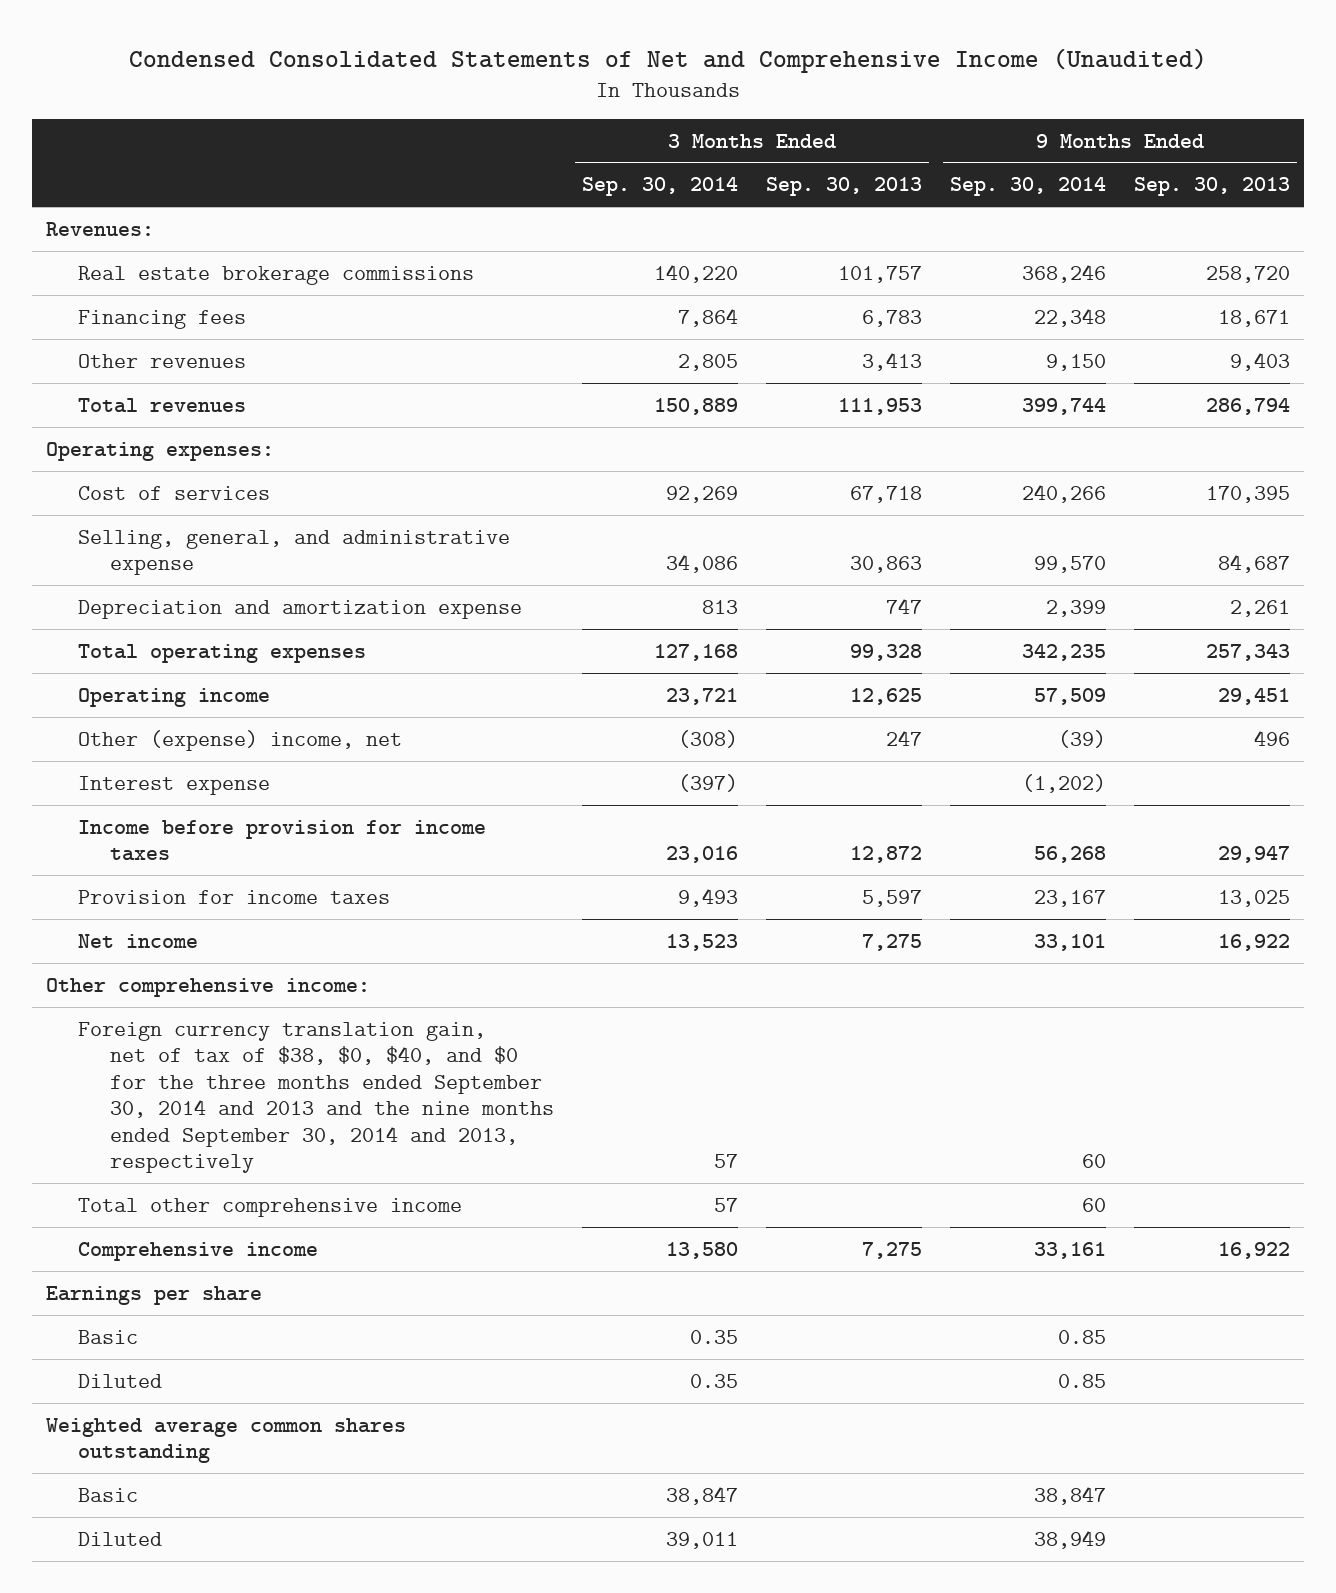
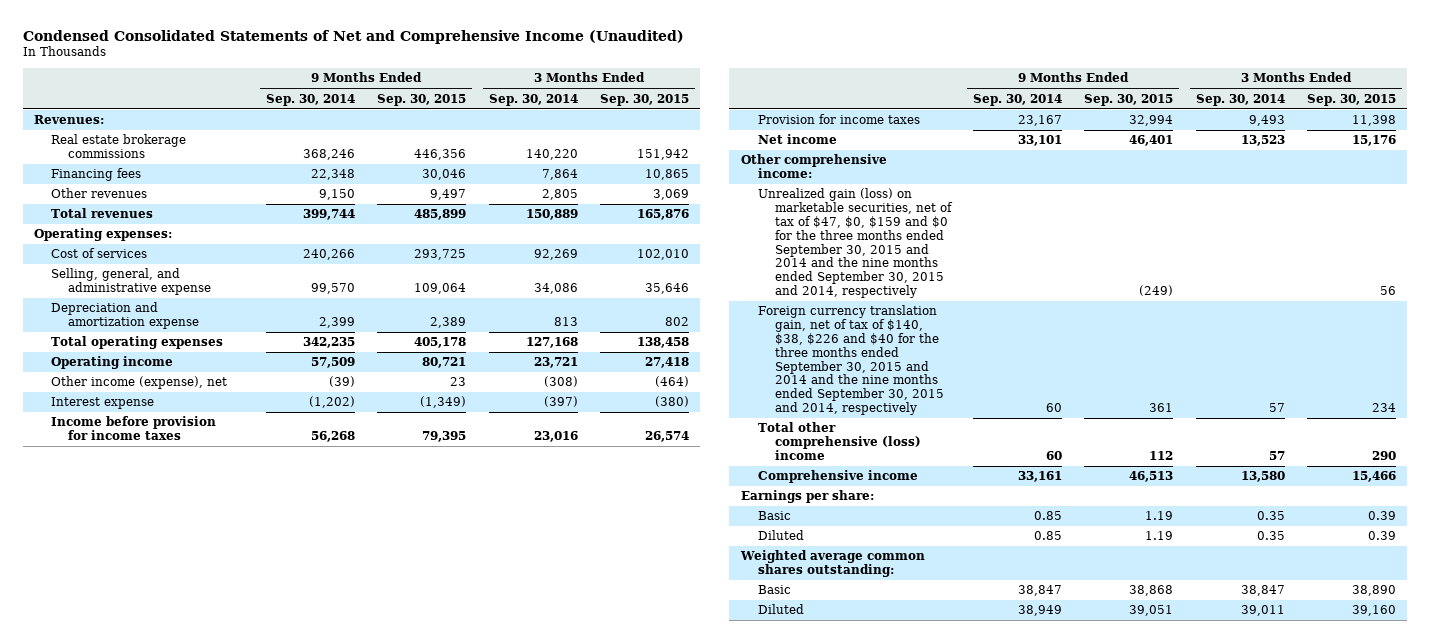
- | 3 Months Ended Sep. 30, 2014 | 3 Months Ended Sep. 30, 2013 | 9 Months Ended Sep. 30, 2014 | 9 Months Ended Sep. 30, 2013
+ | 9 Months Ended Sep. 30, 2014 | 9 Months Ended Sep. 30, 2015 | 3 Months Ended Sep. 30, 2014 | 3 Months Ended Sep. 30, 2015
- Other (expense) income, net | (308) | 247 | (39) | 496
+ Other income (expense), net | (39) | 23 | (308) | (464)
- Foreign currency translation gain, net of tax of $38, $0, $40, and $0 for the three months ended September 30, 2014 and 2013 and the nine months ended September 30, 2014 and 2013, respectively | 57 | | 60 |
- Total other comprehensive income | 57 | | 60 |
+ Unrealized gain (loss) on marketable securities, net of tax of $47, $0, $159 and $0 for the three months ended September 30, 2015 and 2014 and the nine months ended September 30, 2015 and 2014, respectively | | (249) | | 56
+ Foreign currency translation gain, net of tax of $140, $38, $226 and $40 for the three months ended September 30, 2015 and 2014 and the nine months ended September 30, 2015 and 2014, respectively | 60 | 361 | 57 | 234
+ Total other comprehensive (loss) income | 60 | 112 | 57 | 290
- Earnings per share
+ Earnings per share:
- Weighted average common shares outstanding
+ Weighted average common shares outstanding:

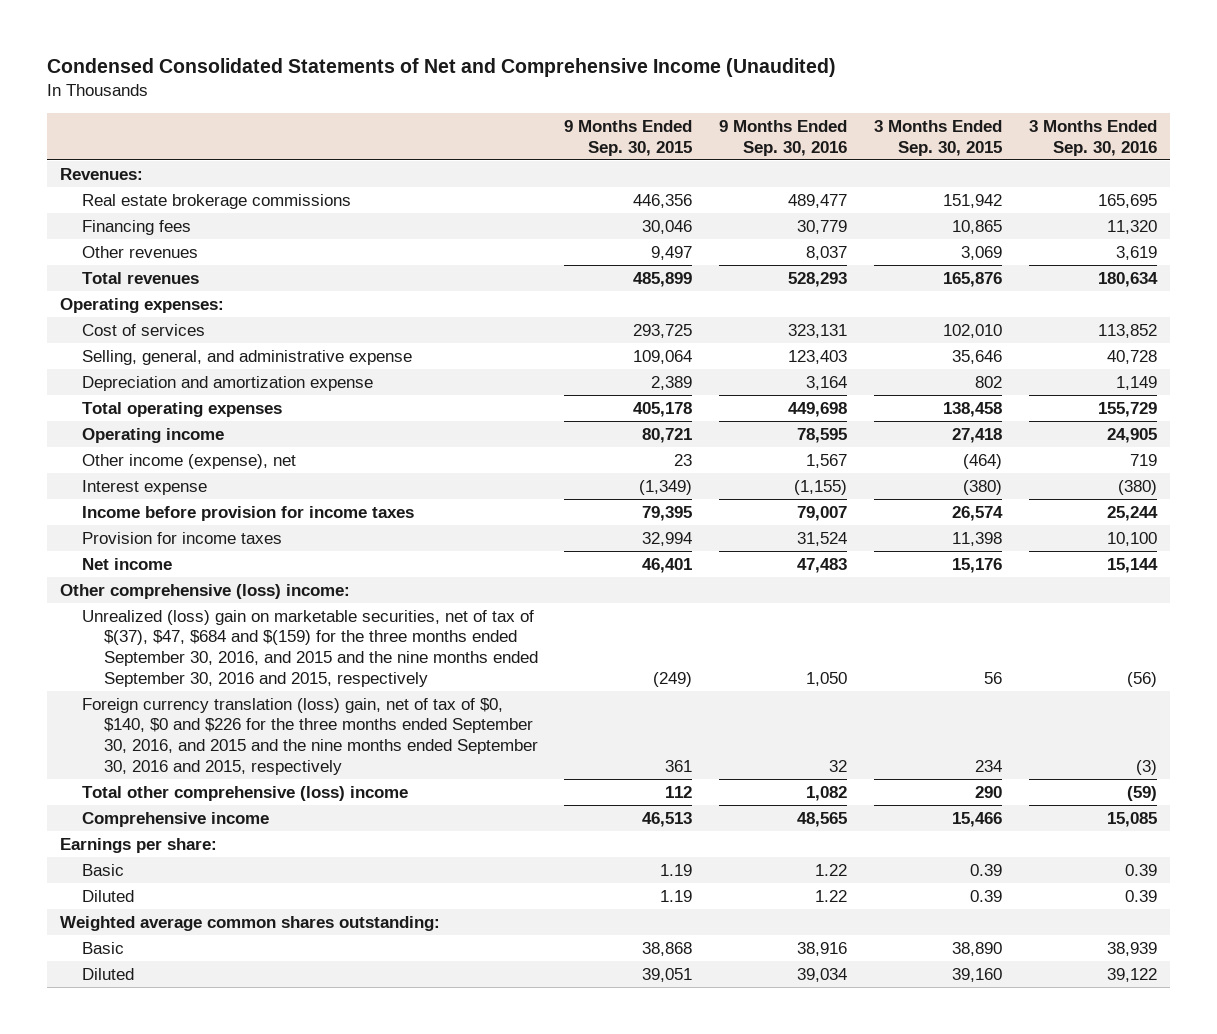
- | 9 Months Ended Sep. 30, 2014 | 9 Months Ended Sep. 30, 2015 | 3 Months Ended Sep. 30, 2014 | 3 Months Ended Sep. 30, 2015
+ | 9 Months Ended Sep. 30, 2015 | 9 Months Ended Sep. 30, 2016 | 3 Months Ended Sep. 30, 2015 | 3 Months Ended Sep. 30, 2016
- Other comprehensive income:
- Unrealized gain (loss) on marketable securities, net of tax of $47, $0, $159 and $0 for the three months ended September 30, 2015 and 2014 and the nine months ended September 30, 2015 and 2014, respectively | | (249) | | 56
- Foreign currency translation gain, net of tax of $140, $38, $226 and $40 for the three months ended September 30, 2015 and 2014 and the nine months ended September 30, 2015 and 2014, respectively | 60 | 361 | 57 | 234
+ Other comprehensive (loss) income:
+ Unrealized (loss) gain on marketable securities, net of tax of $(37), $47, $684 and $(159) for the three months ended September 30, 2016, and 2015 and the nine months ended September 30, 2016 and 2015, respectively | (249) | 1,050 | 56 | (56)
+ Foreign currency translation (loss) gain, net of tax of $0, $140, $0 and $226 for the three months ended September 30, 2016, and 2015 and the nine months ended September 30, 2016 and 2015, respectively | 361 | 32 | 234 | (3)

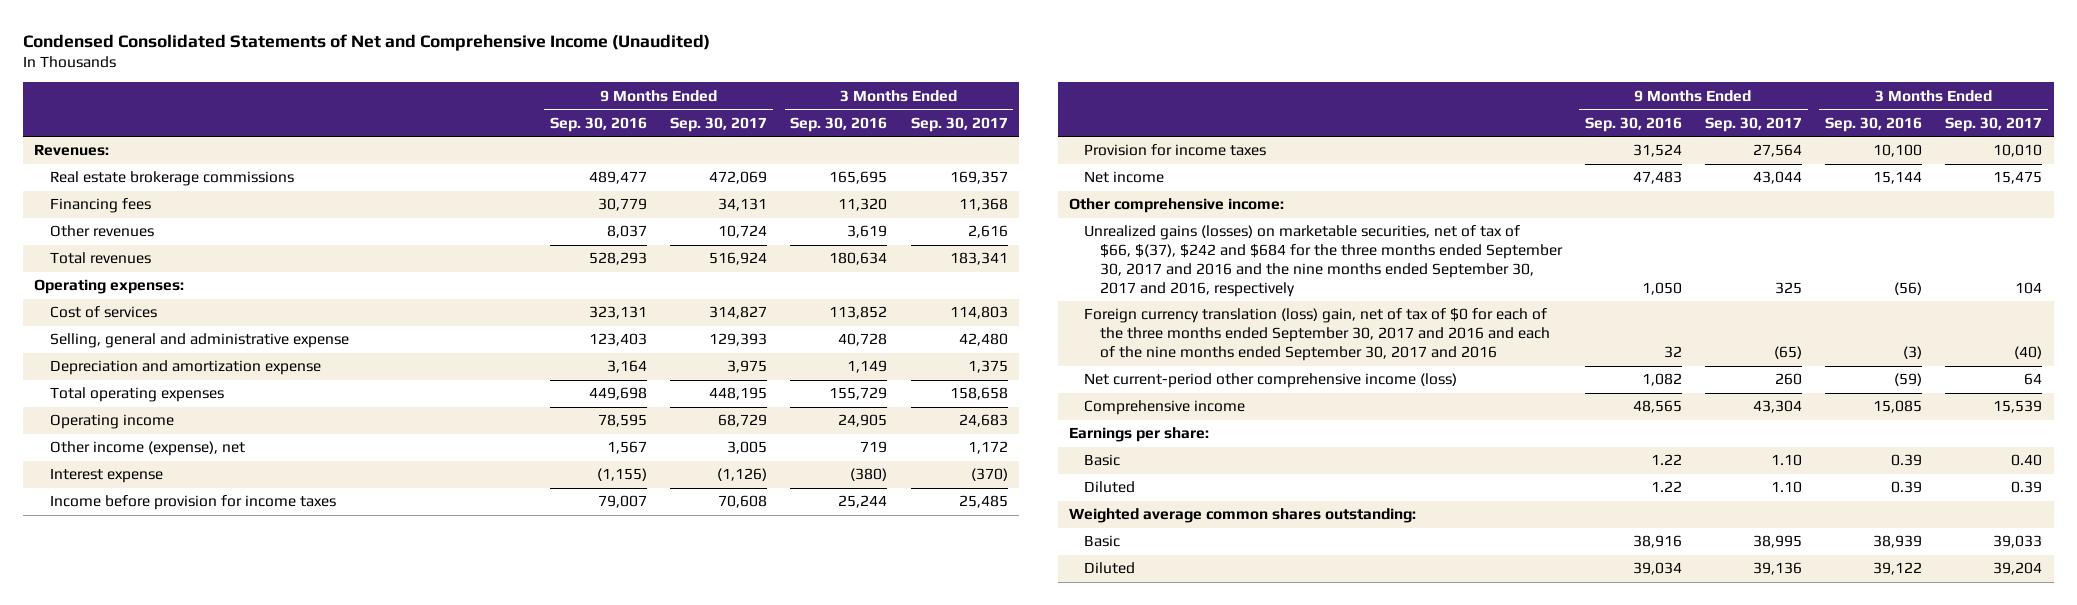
- | 9 Months Ended Sep. 30, 2015 | 9 Months Ended Sep. 30, 2016 | 3 Months Ended Sep. 30, 2015 | 3 Months Ended Sep. 30, 2016
+ | 9 Months Ended Sep. 30, 2016 | 9 Months Ended Sep. 30, 2017 | 3 Months Ended Sep. 30, 2016 | 3 Months Ended Sep. 30, 2017
- Selling, general, and administrative expense | 109,064 | 123,403 | 35,646 | 40,728
+ Selling, general and administrative expense | 123,403 | 129,393 | 40,728 | 42,480
- Other comprehensive (loss) income:
- Unrealized (loss) gain on marketable securities, net of tax of $(37), $47, $684 and $(159) for the three months ended September 30, 2016, and 2015 and the nine months ended September 30, 2016 and 2015, respectively | (249) | 1,050 | 56 | (56)
- Foreign currency translation (loss) gain, net of tax of $0, $140, $0 and $226 for the three months ended September 30, 2016, and 2015 and the nine months ended September 30, 2016 and 2015, respectively | 361 | 32 | 234 | (3)
- Total other comprehensive (loss) income | 112 | 1,082 | 290 | (59)
+ Other comprehensive income:
+ Unrealized gains (losses) on marketable securities, net of tax of $66, $(37), $242 and $684 for the three months ended September 30, 2017 and 2016 and the nine months ended September 30, 2017 and 2016, respectively | 1,050 | 325 | (56) | 104
+ Foreign currency translation (loss) gain, net of tax of $0 for each of the three months ended September 30, 2017 and 2016 and each of the nine months ended September 30, 2017 and 2016 | 32 | (65) | (3) | (40)
+ Net current-period other comprehensive income (loss) | 1,082 | 260 | (59) | 64

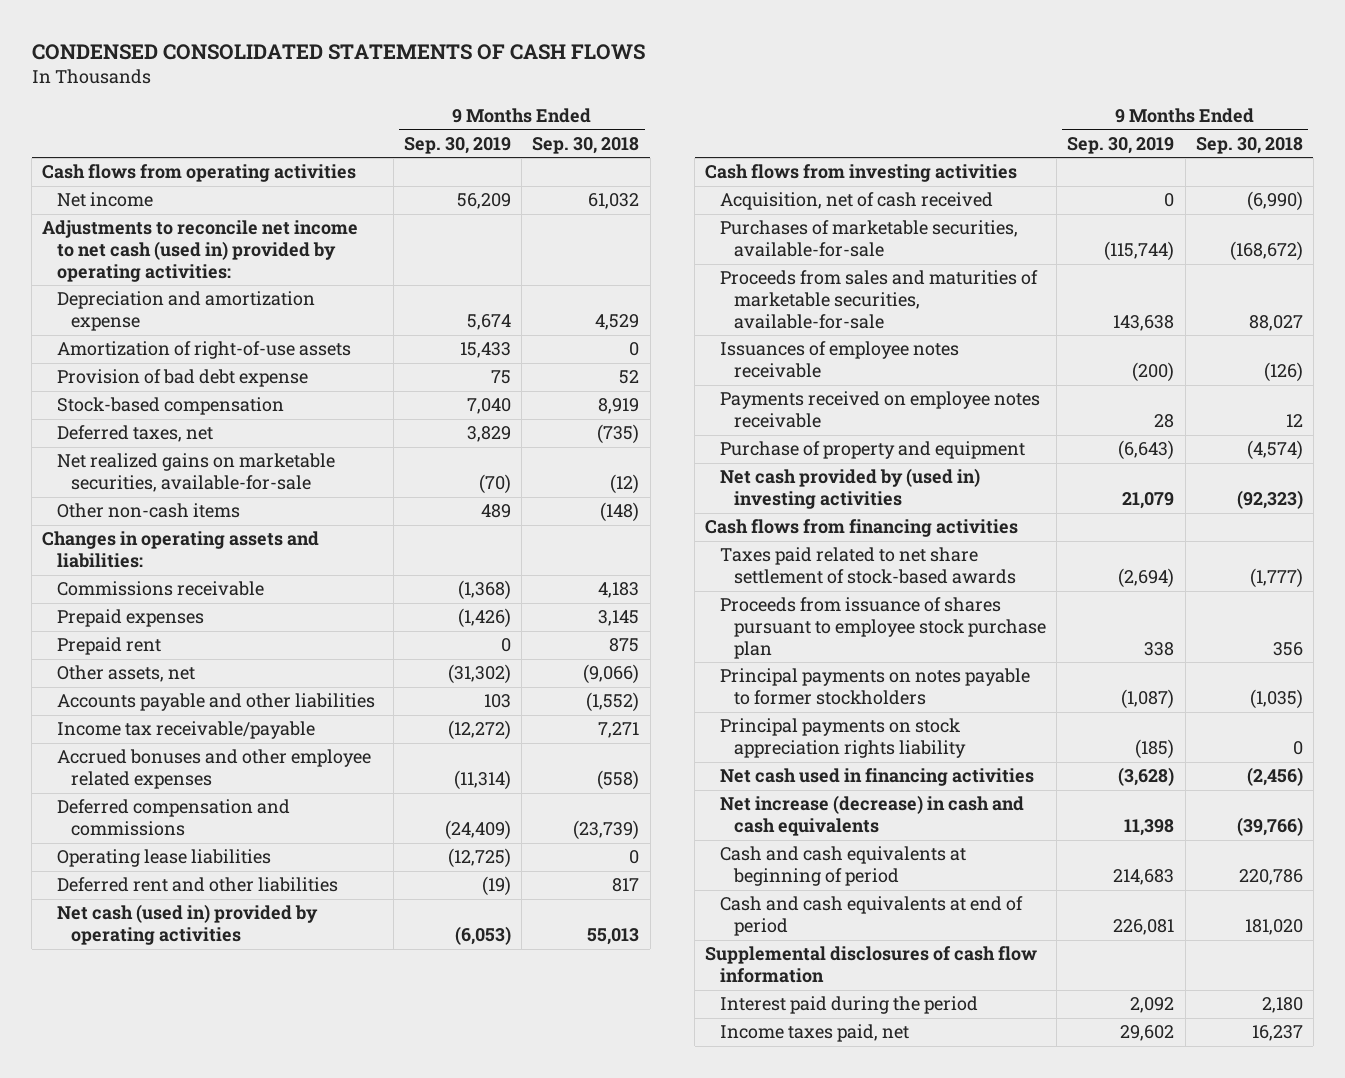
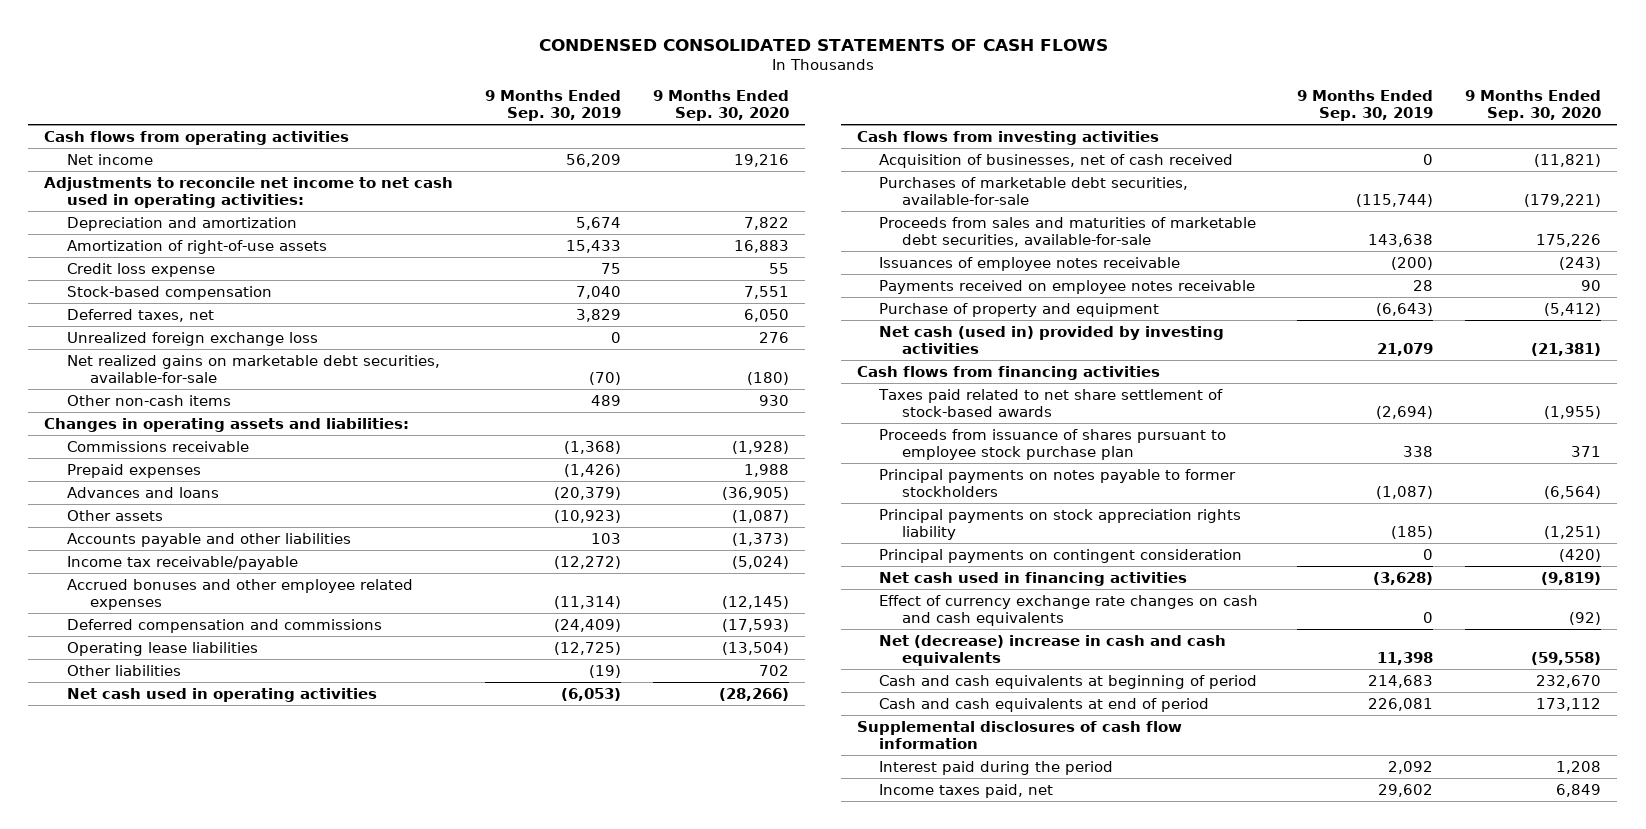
- | 9 Months Ended Sep. 30, 2019 | 9 Months Ended Sep. 30, 2018
+ | 9 Months Ended Sep. 30, 2019 | 9 Months Ended Sep. 30, 2020
- Adjustments to reconcile net income to net cash (used in) provided by operating activities:
- Depreciation and amortization expense | 5,674 | 4,529
+ Adjustments to reconcile net income to net cash used in operating activities:
+ Depreciation and amortization | 5,674 | 7,822
- Provision of bad debt expense | 75 | 52
+ Credit loss expense | 75 | 55
- Net realized gains on marketable securities, available-for-sale | (70) | (12)
+ Unrealized foreign exchange loss | 0 | 276
+ Net realized gains on marketable debt securities, available-for-sale | (70) | (180)
- Prepaid rent | 0 | 875
- Other assets, net | (31,302) | (9,066)
+ Advances and loans | (20,379) | (36,905)
+ Other assets | (10,923) | (1,087)
- Deferred rent and other liabilities | (19) | 817
- Net cash (used in) provided by operating activities | (6,053) | 55,013
+ Other liabilities | (19) | 702
+ Net cash used in operating activities | (6,053) | (28,266)
- Acquisition, net of cash received | 0 | (6,990)
- Purchases of marketable securities, available-for-sale | (115,744) | (168,672)
- Proceeds from sales and maturities of marketable securities, available-for-sale | 143,638 | 88,027
+ Acquisition of businesses, net of cash received | 0 | (11,821)
+ Purchases of marketable debt securities, available-for-sale | (115,744) | (179,221)
+ Proceeds from sales and maturities of marketable debt securities, available-for-sale | 143,638 | 175,226
- Net cash provided by (used in) investing activities | 21,079 | (92,323)
+ Net cash (used in) provided by investing activities | 21,079 | (21,381)
+ Principal payments on contingent consideration | 0 | (420)
- Net increase (decrease) in cash and cash equivalents | 11,398 | (39,766)
+ Effect of currency exchange rate changes on cash and cash equivalents | 0 | (92)
+ Net (decrease) increase in cash and cash equivalents | 11,398 | (59,558)

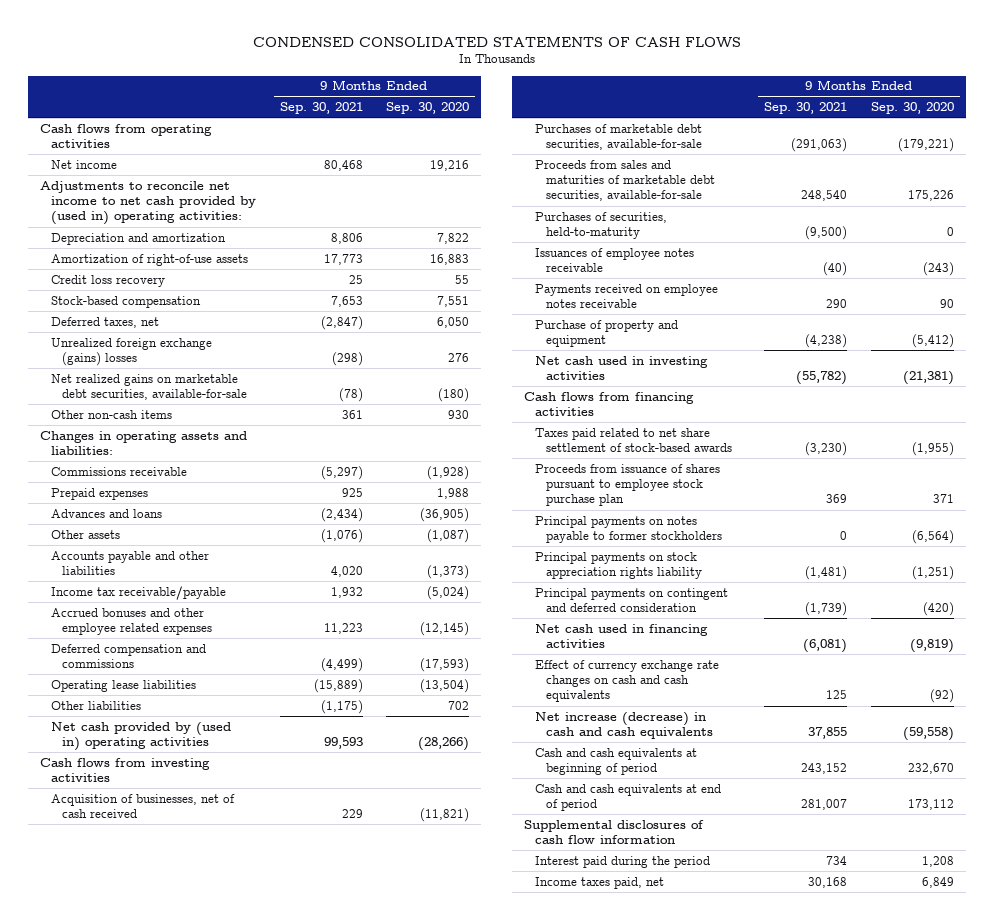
- | 9 Months Ended Sep. 30, 2019 | 9 Months Ended Sep. 30, 2020
+ | 9 Months Ended Sep. 30, 2021 | 9 Months Ended Sep. 30, 2020
- Adjustments to reconcile net income to net cash used in operating activities:
+ Adjustments to reconcile net income to net cash provided by (used in) operating activities:
- Credit loss expense | 75 | 55
+ Credit loss recovery | 25 | 55
- Unrealized foreign exchange loss | 0 | 276
+ Unrealized foreign exchange (gains) losses | (298) | 276
- Net cash used in operating activities | (6,053) | (28,266)
+ Net cash provided by (used in) operating activities | 99,593 | (28,266)
+ Purchases of securities, held-to-maturity | (9,500) | 0
- Net cash (used in) provided by investing activities | 21,079 | (21,381)
+ Net cash used in investing activities | (55,782) | (21,381)
- Principal payments on contingent consideration | 0 | (420)
+ Principal payments on contingent and deferred consideration | (1,739) | (420)
- Net (decrease) increase in cash and cash equivalents | 11,398 | (59,558)
+ Net increase (decrease) in cash and cash equivalents | 37,855 | (59,558)

